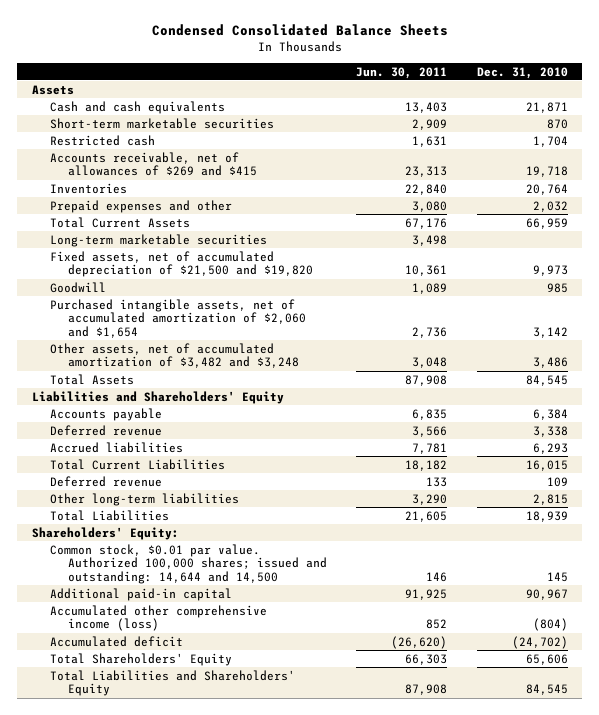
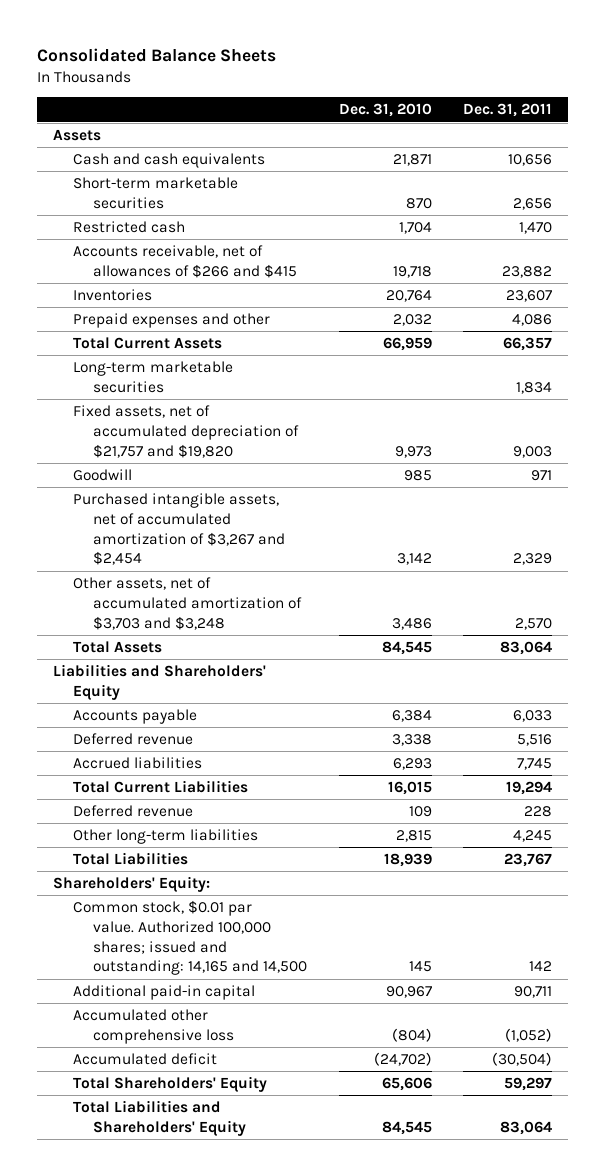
- Condensed Consolidated Balance Sheets
+ Consolidated Balance Sheets
- | Jun. 30, 2011 | Dec. 31, 2010
+ | Dec. 31, 2010 | Dec. 31, 2011
- Accounts receivable, net of allowances of $269 and $415 | 23,313 | 19,718
+ Accounts receivable, net of allowances of $266 and $415 | 19,718 | 23,882
- Fixed assets, net of accumulated depreciation of $21,500 and $19,820 | 10,361 | 9,973
+ Fixed assets, net of accumulated depreciation of $21,757 and $19,820 | 9,973 | 9,003
- Purchased intangible assets, net of accumulated amortization of $2,060 and $1,654 | 2,736 | 3,142
- Other assets, net of accumulated amortization of $3,482 and $3,248 | 3,048 | 3,486
+ Purchased intangible assets, net of accumulated amortization of $3,267 and $2,454 | 3,142 | 2,329
+ Other assets, net of accumulated amortization of $3,703 and $3,248 | 3,486 | 2,570
- Common stock, $0.01 par value. Authorized 100,000 shares; issued and outstanding: 14,644 and 14,500 | 146 | 145
+ Common stock, $0.01 par value. Authorized 100,000 shares; issued and outstanding: 14,165 and 14,500 | 145 | 142
- Accumulated other comprehensive income (loss) | 852 | (804)
+ Accumulated other comprehensive loss | (804) | (1,052)

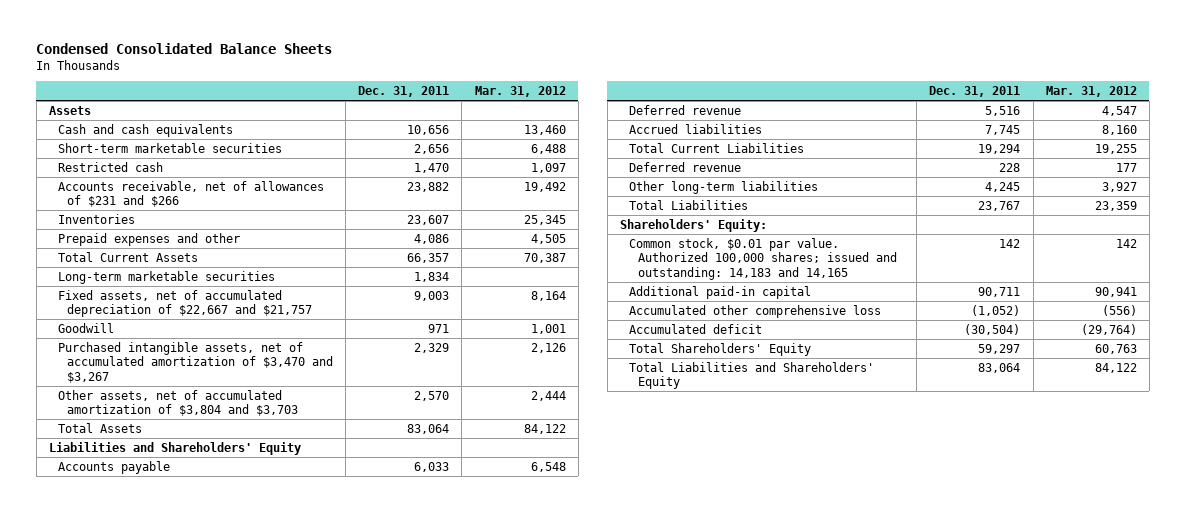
- Consolidated Balance Sheets
+ Condensed Consolidated Balance Sheets
- | Dec. 31, 2010 | Dec. 31, 2011
+ | Dec. 31, 2011 | Mar. 31, 2012
- Accounts receivable, net of allowances of $266 and $415 | 19,718 | 23,882
+ Accounts receivable, net of allowances of $231 and $266 | 23,882 | 19,492
- Fixed assets, net of accumulated depreciation of $21,757 and $19,820 | 9,973 | 9,003
+ Fixed assets, net of accumulated depreciation of $22,667 and $21,757 | 9,003 | 8,164
- Purchased intangible assets, net of accumulated amortization of $3,267 and $2,454 | 3,142 | 2,329
- Other assets, net of accumulated amortization of $3,703 and $3,248 | 3,486 | 2,570
+ Purchased intangible assets, net of accumulated amortization of $3,470 and $3,267 | 2,329 | 2,126
+ Other assets, net of accumulated amortization of $3,804 and $3,703 | 2,570 | 2,444
- Common stock, $0.01 par value. Authorized 100,000 shares; issued and outstanding: 14,165 and 14,500 | 145 | 142
+ Common stock, $0.01 par value. Authorized 100,000 shares; issued and outstanding: 14,183 and 14,165 | 142 | 142

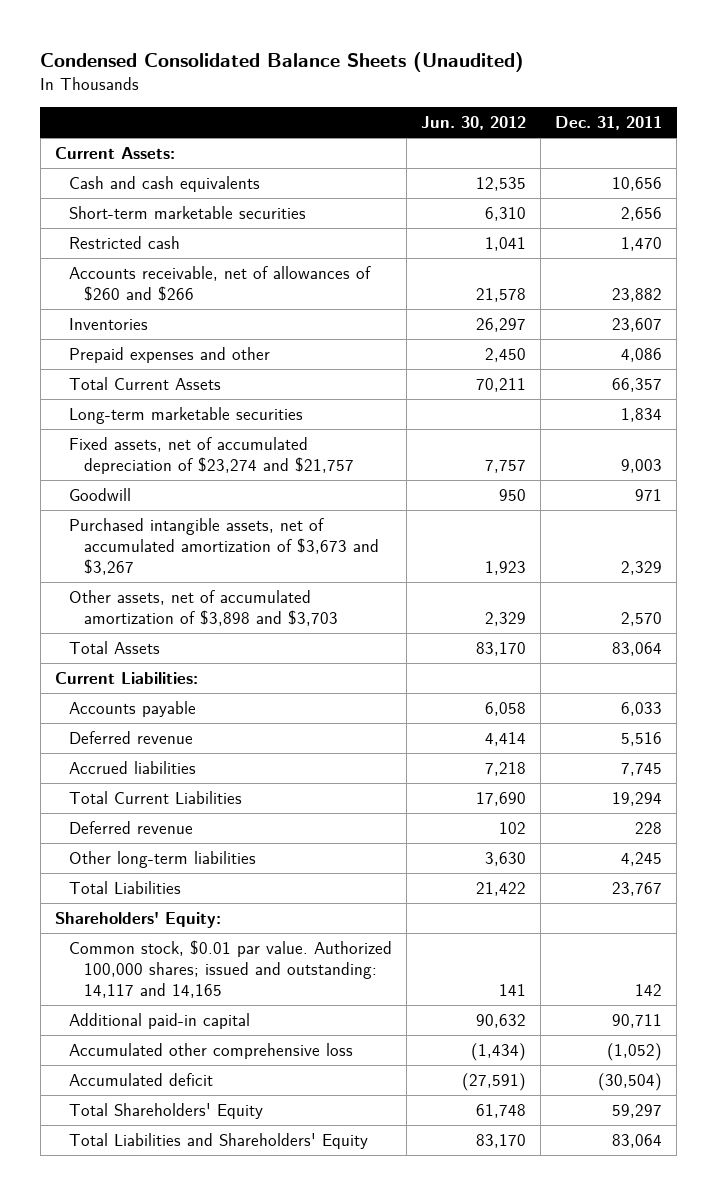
- Condensed Consolidated Balance Sheets
+ Condensed Consolidated Balance Sheets (Unaudited)
- | Dec. 31, 2011 | Mar. 31, 2012
+ | Jun. 30, 2012 | Dec. 31, 2011
- Assets
+ Current Assets:
- Accounts receivable, net of allowances of $231 and $266 | 23,882 | 19,492
+ Accounts receivable, net of allowances of $260 and $266 | 21,578 | 23,882
- Fixed assets, net of accumulated depreciation of $22,667 and $21,757 | 9,003 | 8,164
+ Fixed assets, net of accumulated depreciation of $23,274 and $21,757 | 7,757 | 9,003
- Purchased intangible assets, net of accumulated amortization of $3,470 and $3,267 | 2,329 | 2,126
- Other assets, net of accumulated amortization of $3,804 and $3,703 | 2,570 | 2,444
+ Purchased intangible assets, net of accumulated amortization of $3,673 and $3,267 | 1,923 | 2,329
+ Other assets, net of accumulated amortization of $3,898 and $3,703 | 2,329 | 2,570
- Liabilities and Shareholders' Equity
+ Current Liabilities:
- Common stock, $0.01 par value. Authorized 100,000 shares; issued and outstanding: 14,183 and 14,165 | 142 | 142
+ Common stock, $0.01 par value. Authorized 100,000 shares; issued and outstanding: 14,117 and 14,165 | 141 | 142

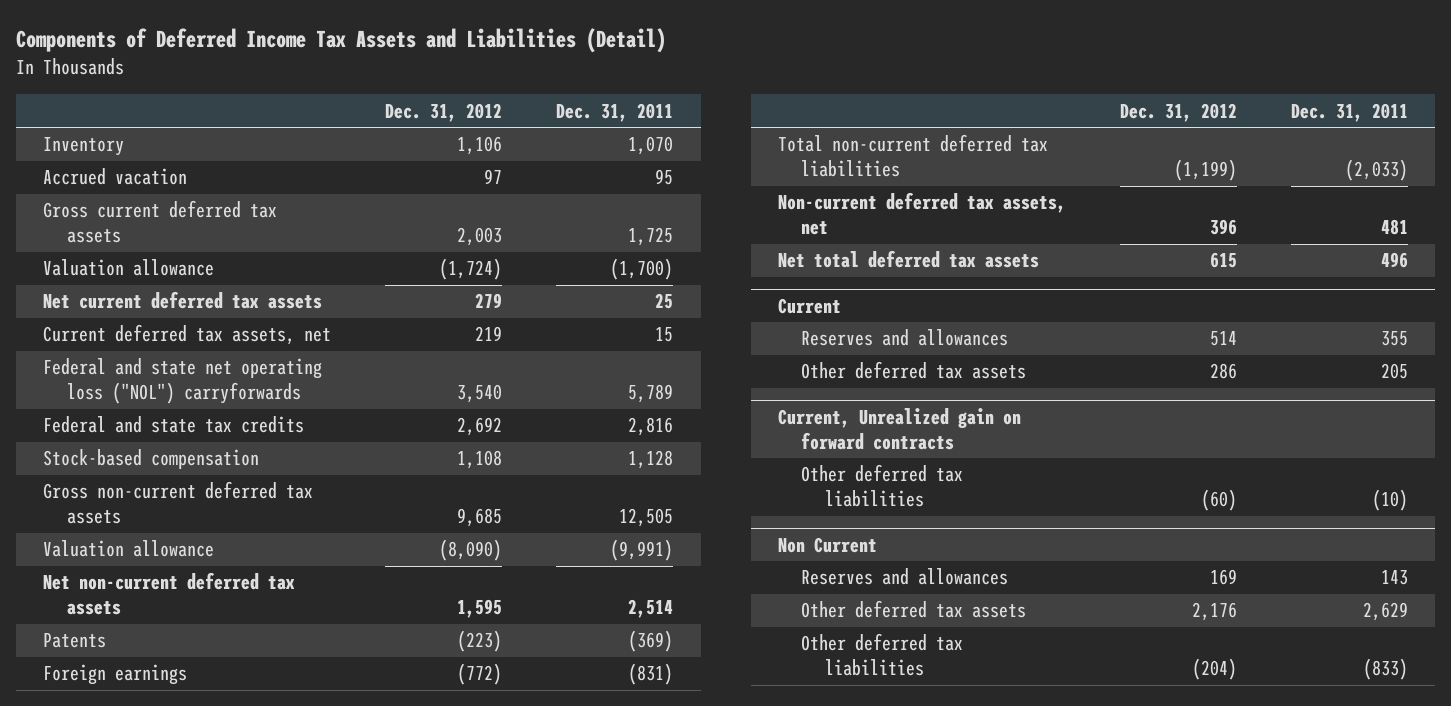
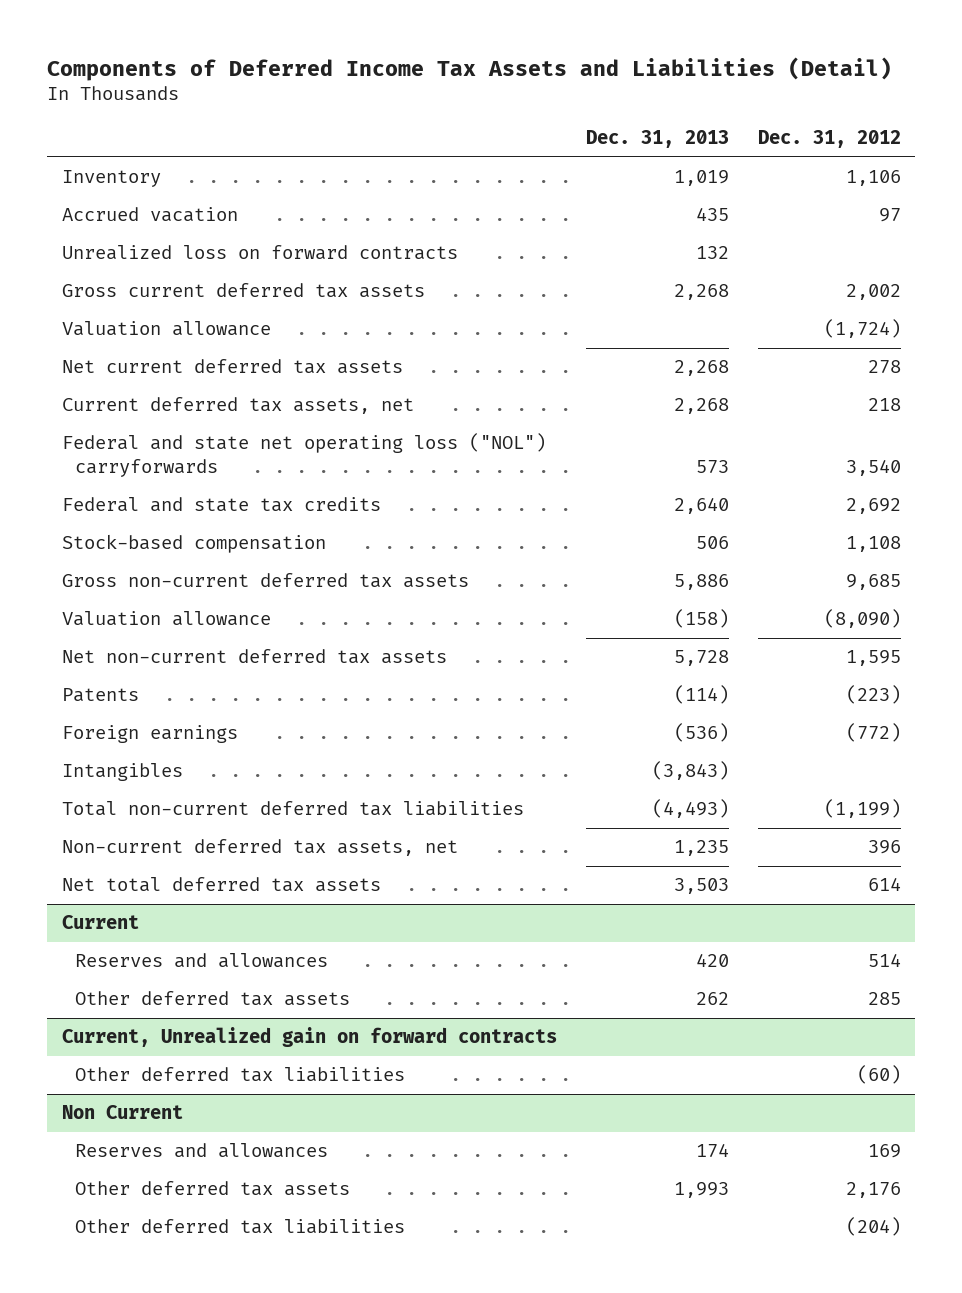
- | Dec. 31, 2012 | Dec. 31, 2011
+ | Dec. 31, 2013 | Dec. 31, 2012
- Gross current deferred tax assets | 2,003 | 1,725
+ Unrealized loss on forward contracts | 132 |
+ Gross current deferred tax assets | 2,268 | 2,002
- Net current deferred tax assets | 279 | 25
- Current deferred tax assets, net | 219 | 15
+ Net current deferred tax assets | 2,268 | 278
+ Current deferred tax assets, net | 2,268 | 218
+ Intangibles | (3,843) |
- Net total deferred tax assets | 615 | 496
+ Net total deferred tax assets | 3,503 | 614
@ Current
- Other deferred tax assets | 286 | 205
+ Other deferred tax assets | 262 | 285

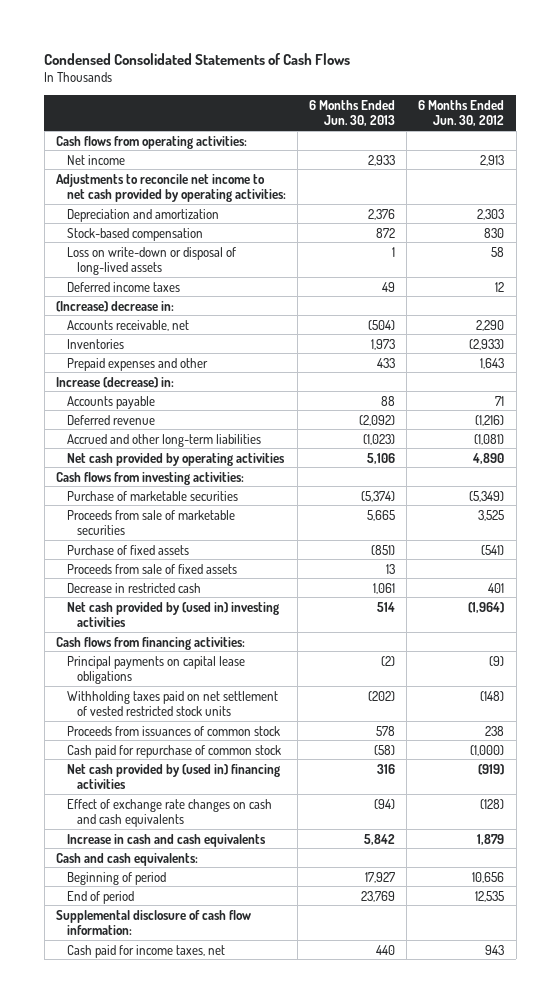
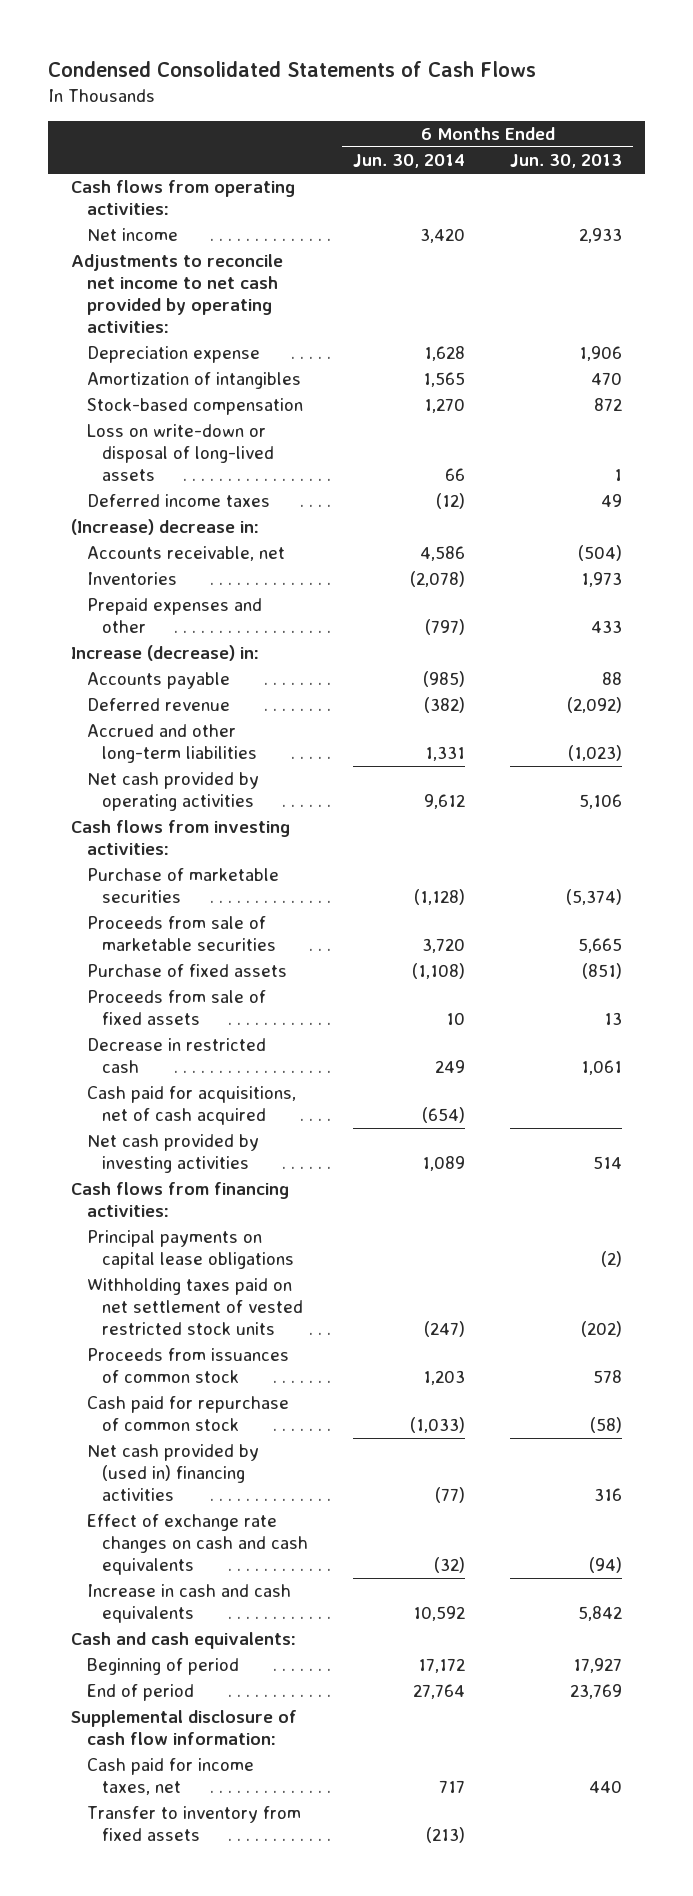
- | 6 Months Ended Jun. 30, 2013 | 6 Months Ended Jun. 30, 2012
+ | 6 Months Ended Jun. 30, 2014 | 6 Months Ended Jun. 30, 2013
- Depreciation and amortization | 2,376 | 2,303
+ Depreciation expense | 1,628 | 1,906
+ Amortization of intangibles | 1,565 | 470
- Net cash provided by (used in) investing activities | 514 | (1,964)
+ Cash paid for acquisitions, net of cash acquired | (654) |
+ Net cash provided by investing activities | 1,089 | 514
+ Transfer to inventory from fixed assets | (213) |

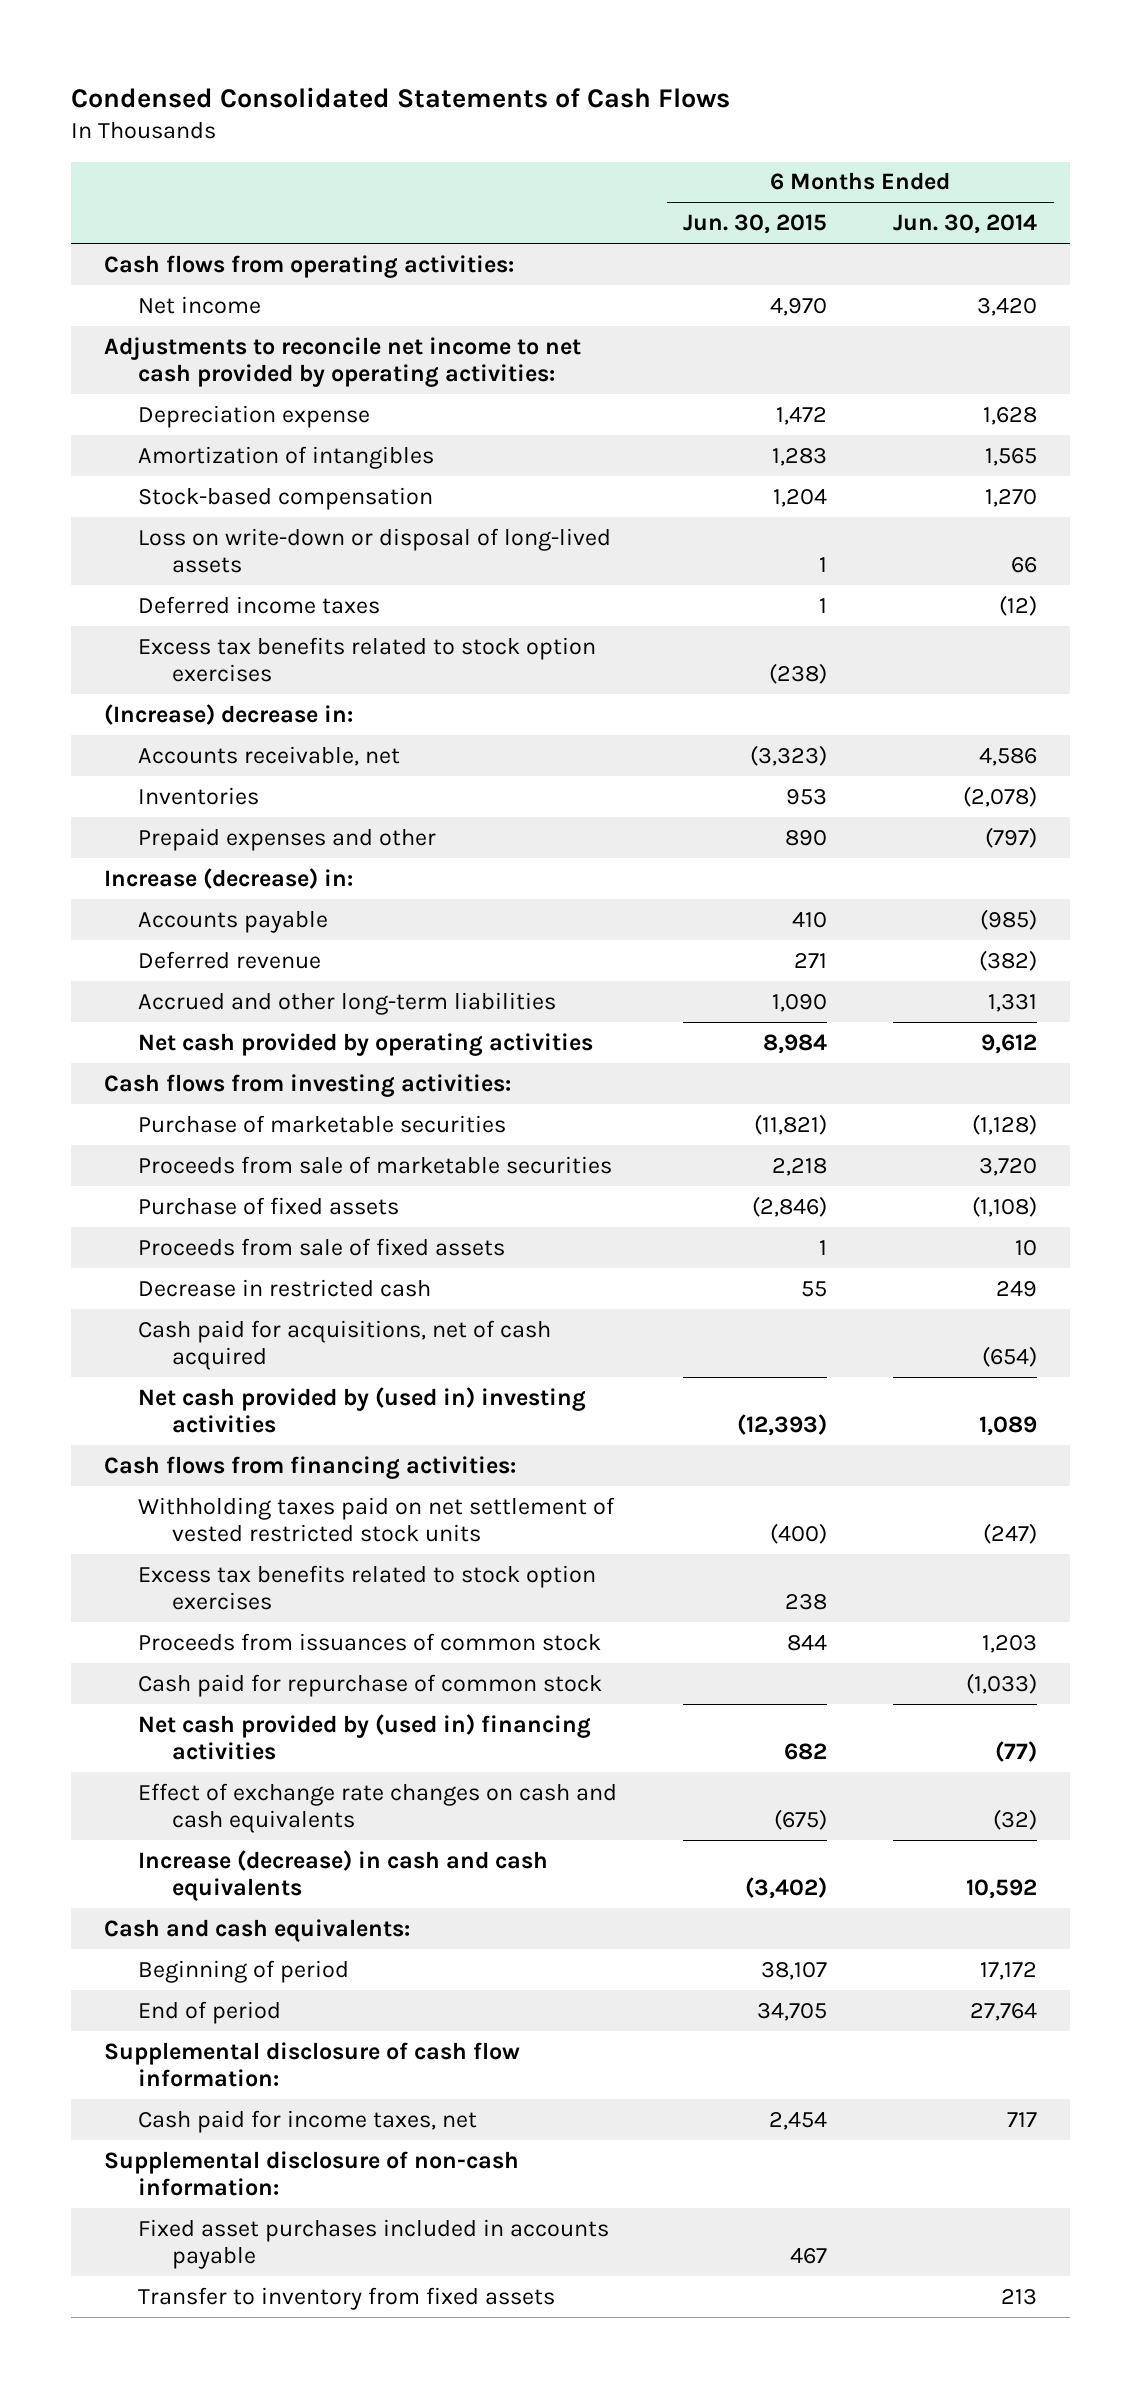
- | 6 Months Ended Jun. 30, 2014 | 6 Months Ended Jun. 30, 2013
+ | 6 Months Ended Jun. 30, 2015 | 6 Months Ended Jun. 30, 2014
+ Excess tax benefits related to stock option exercises | (238) |
- Net cash provided by investing activities | 1,089 | 514
+ Net cash provided by (used in) investing activities | (12,393) | 1,089
- Principal payments on capital lease obligations | | (2)
+ Excess tax benefits related to stock option exercises | 238 |
- Increase in cash and cash equivalents | 10,592 | 5,842
+ Increase (decrease) in cash and cash equivalents | (3,402) | 10,592
- Transfer to inventory from fixed assets | (213) |
+ Supplemental disclosure of non-cash information:
+ Fixed asset purchases included in accounts payable | 467 |
+ Transfer to inventory from fixed assets | | 213

